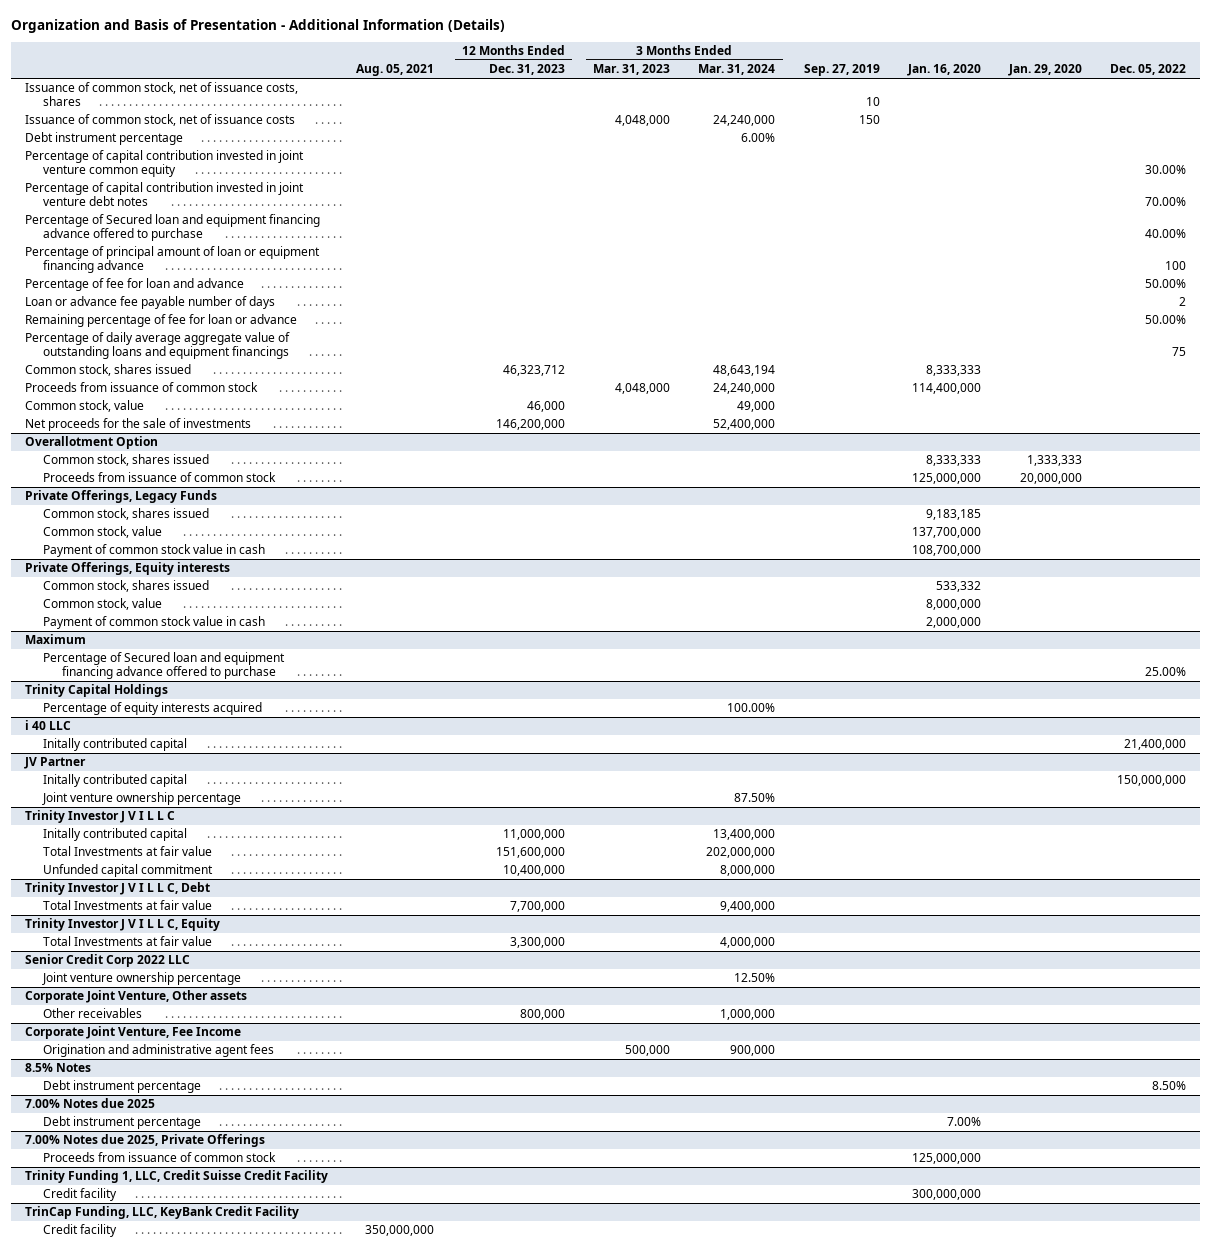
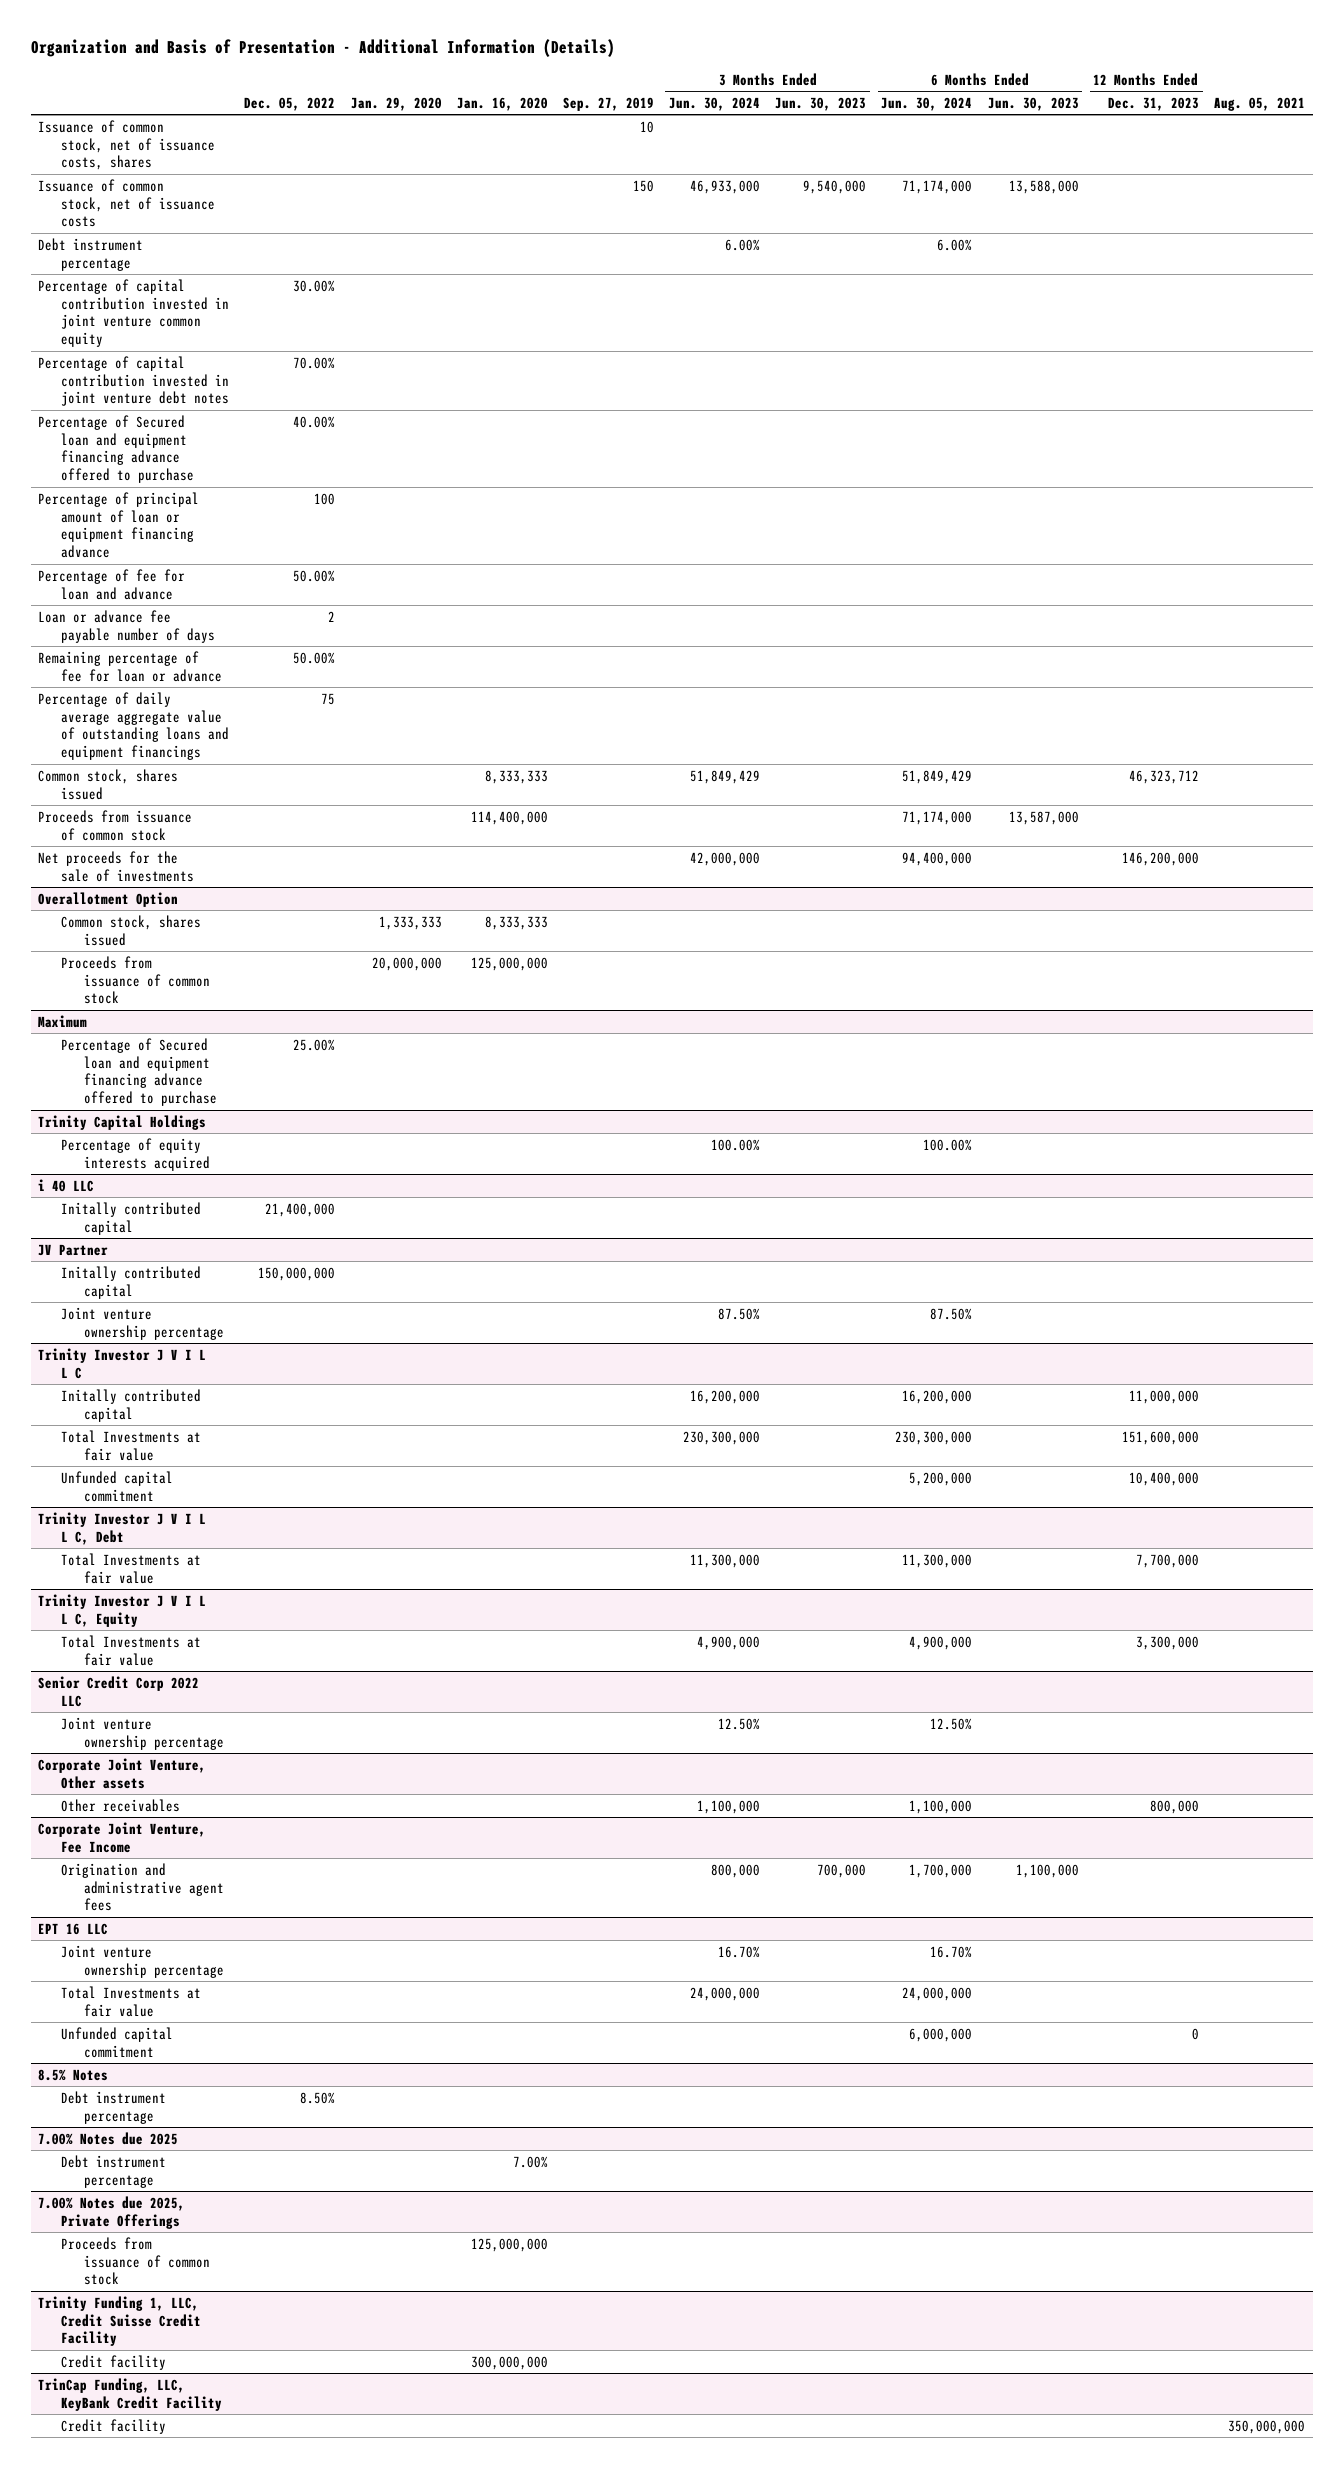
- | Aug. 05, 2021 | 12 Months Ended Dec. 31, 2023 | 3 Months Ended Mar. 31, 2023 | 3 Months Ended Mar. 31, 2024 | Sep. 27, 2019 | Jan. 16, 2020 | Jan. 29, 2020 | Dec. 05, 2022
+ | Dec. 05, 2022 | Jan. 29, 2020 | Jan. 16, 2020 | Sep. 27, 2019 | 3 Months Ended Jun. 30, 2024 | 3 Months Ended Jun. 30, 2023 | 6 Months Ended Jun. 30, 2024 | 6 Months Ended Jun. 30, 2023 | 12 Months Ended Dec. 31, 2023 | Aug. 05, 2021
- Common stock, value | | 46,000 | | 49,000 | | | |
- Private Offerings, Legacy Funds
- Common stock, shares issued | | | | | | 9,183,185 | |
- Common stock, value | | | | | | 137,700,000 | |
- Payment of common stock value in cash | | | | | | 108,700,000 | |
- Private Offerings, Equity interests
- Common stock, shares issued | | | | | | 533,332 | |
- Common stock, value | | | | | | 8,000,000 | |
- Payment of common stock value in cash | | | | | | 2,000,000 | |
+ EPT 16 LLC
+ Joint venture ownership percentage | | | | | 16.70% | | 16.70% | | |
+ Total Investments at fair value | | | | | 24,000,000 | | 24,000,000 | | |
+ Unfunded capital commitment | | | | | | | 6,000,000 | | 0 |

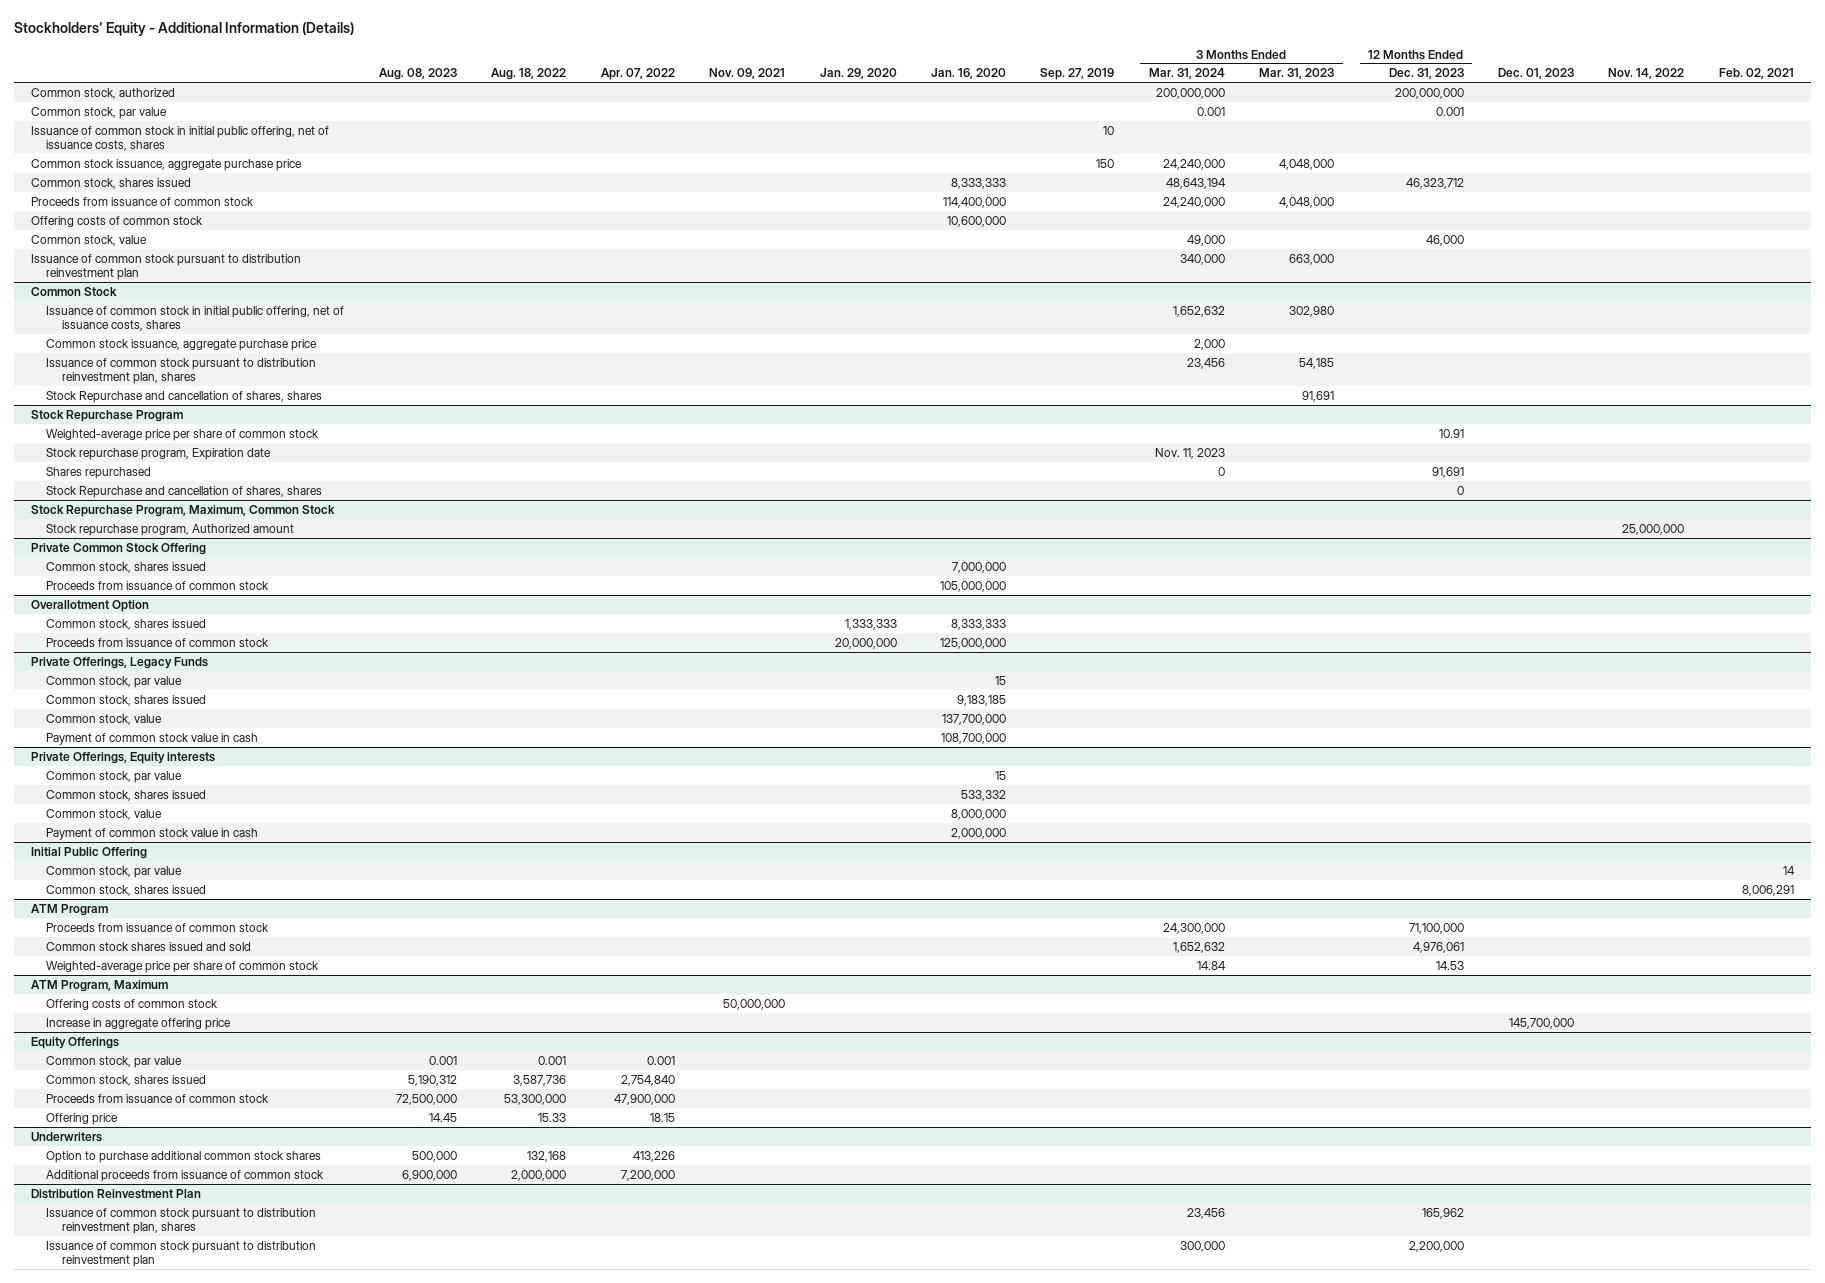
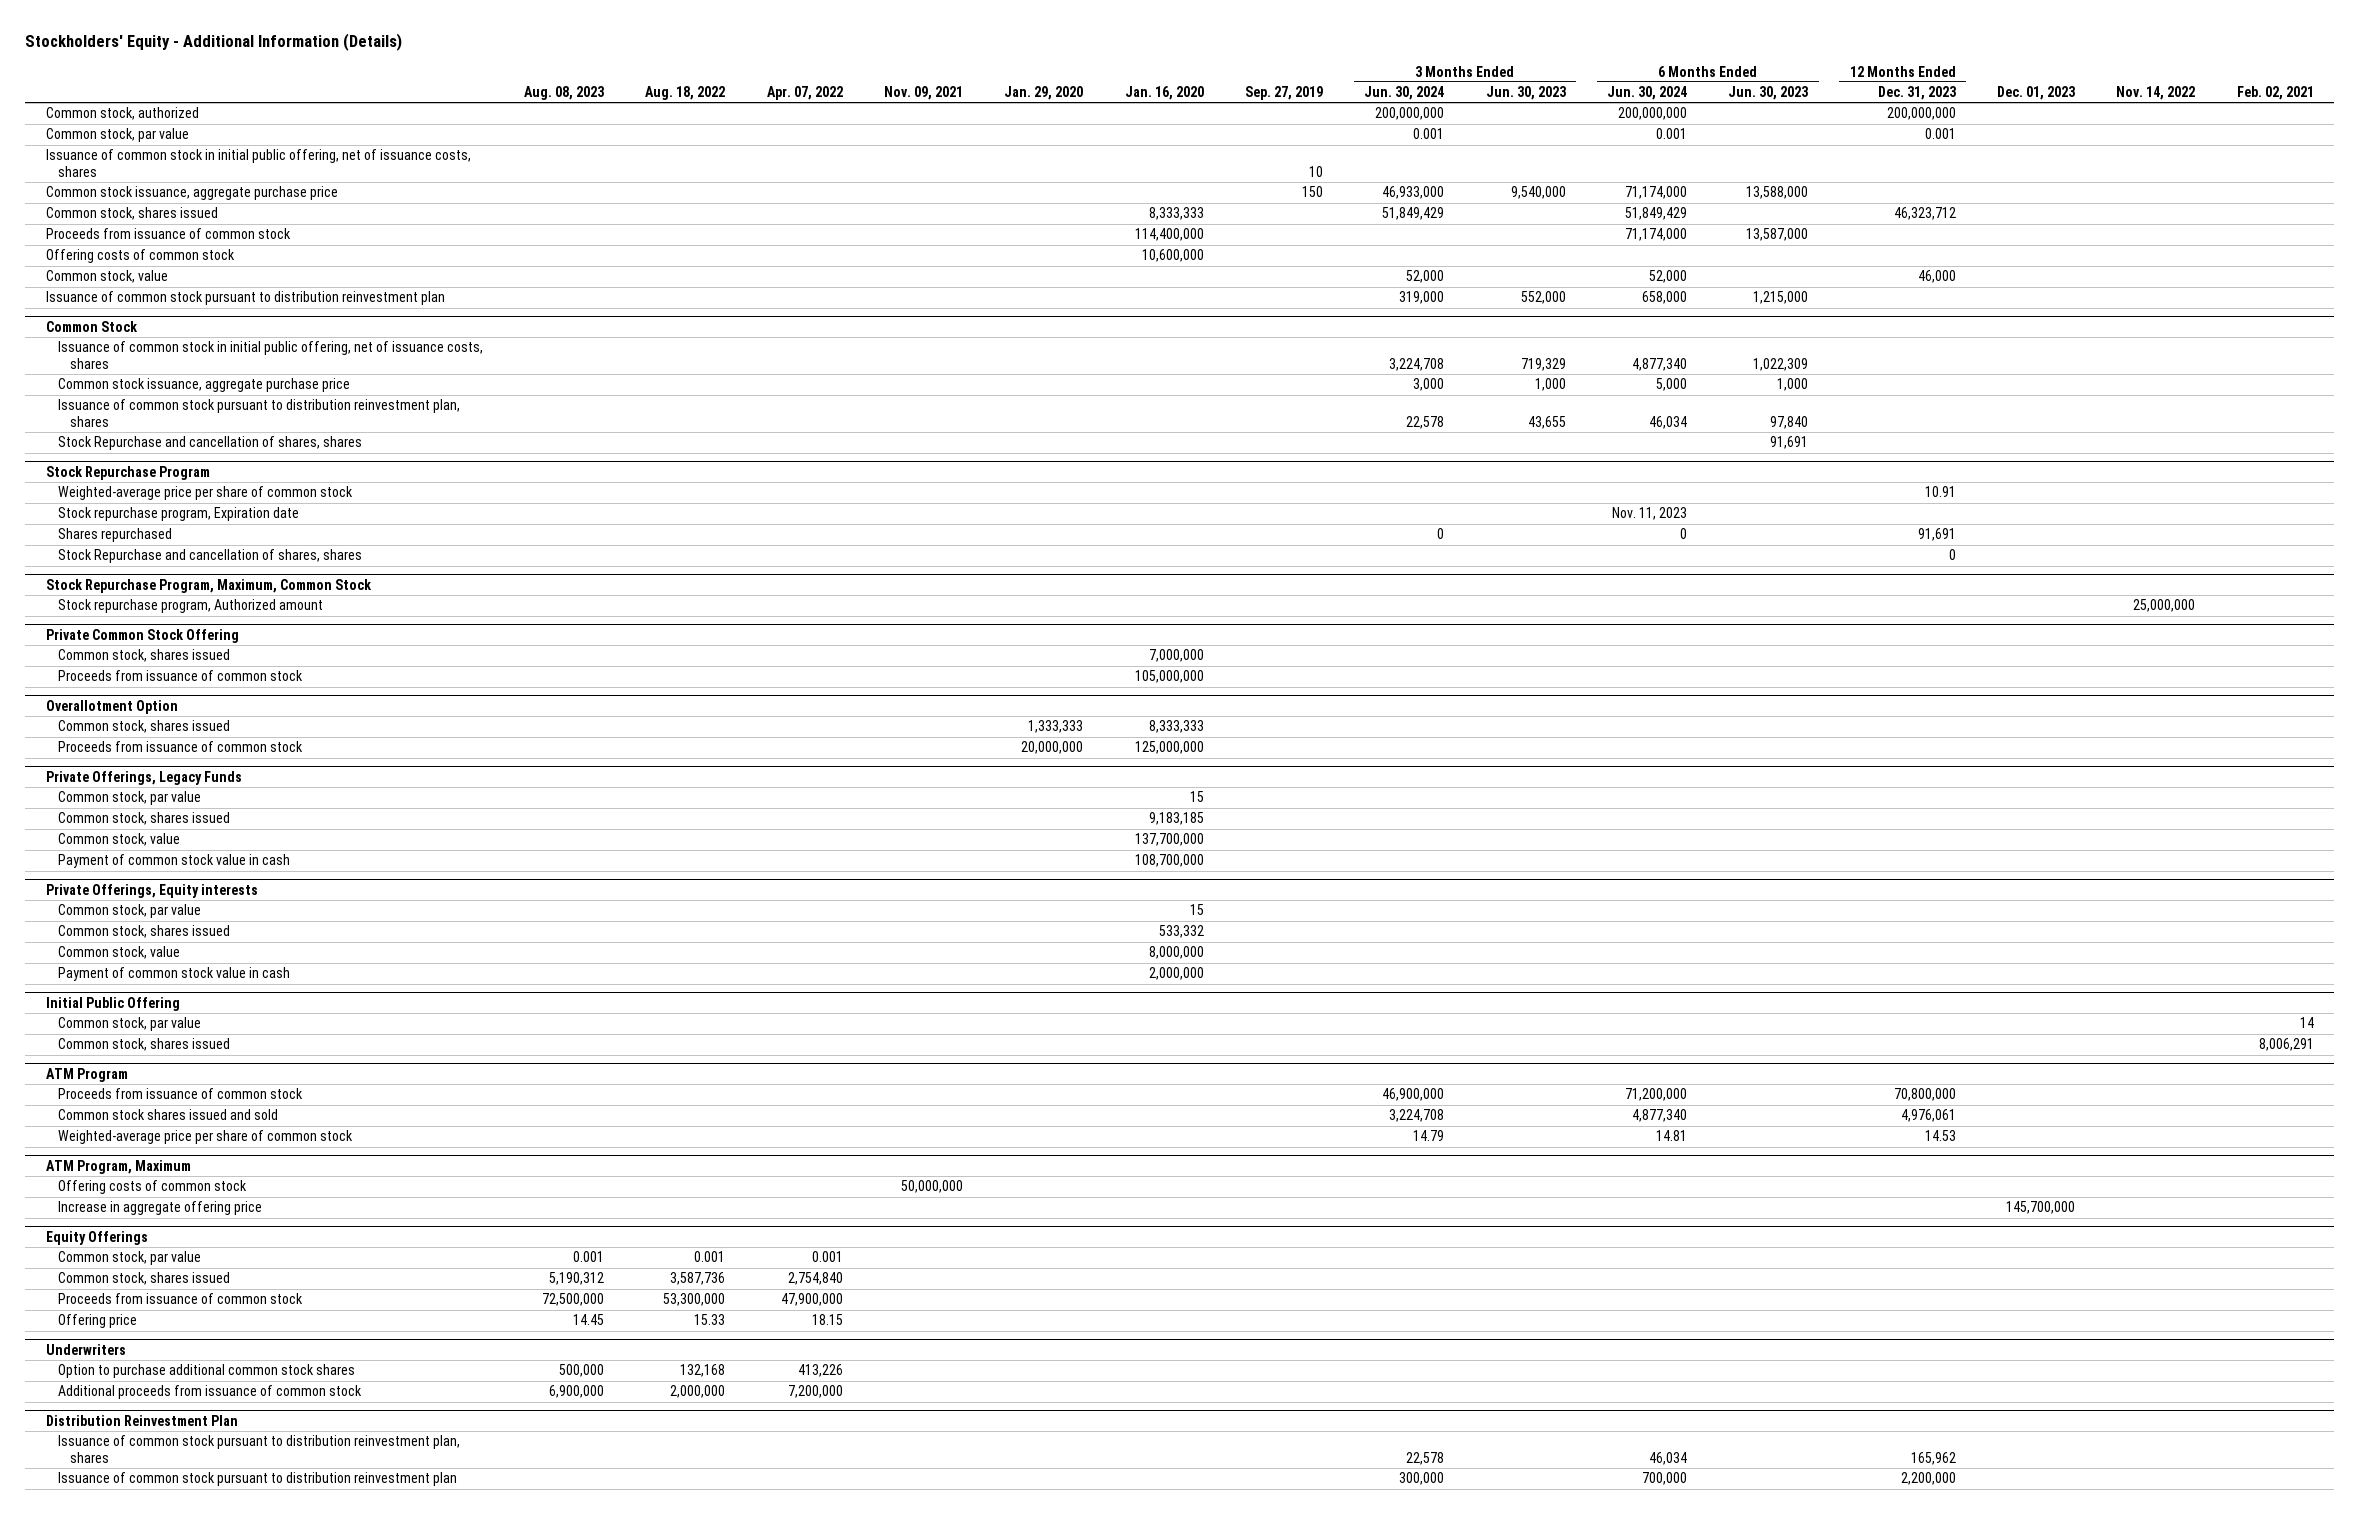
- | Aug. 08, 2023 | Aug. 18, 2022 | Apr. 07, 2022 | Nov. 09, 2021 | Jan. 29, 2020 | Jan. 16, 2020 | Sep. 27, 2019 | 3 Months Ended Mar. 31, 2024 | 3 Months Ended Mar. 31, 2023 | 12 Months Ended Dec. 31, 2023 | Dec. 01, 2023 | Nov. 14, 2022 | Feb. 02, 2021
+ | Aug. 08, 2023 | Aug. 18, 2022 | Apr. 07, 2022 | Nov. 09, 2021 | Jan. 29, 2020 | Jan. 16, 2020 | Sep. 27, 2019 | 3 Months Ended Jun. 30, 2024 | 3 Months Ended Jun. 30, 2023 | 6 Months Ended Jun. 30, 2024 | 6 Months Ended Jun. 30, 2023 | 12 Months Ended Dec. 31, 2023 | Dec. 01, 2023 | Nov. 14, 2022 | Feb. 02, 2021
@ ATM Program
- Proceeds from issuance of common stock | | | | | | | | 24,300,000 | | 71,100,000 | | |
+ Proceeds from issuance of common stock | | | | | | | | 46,900,000 | | 71,200,000 | | 70,800,000 | | |

